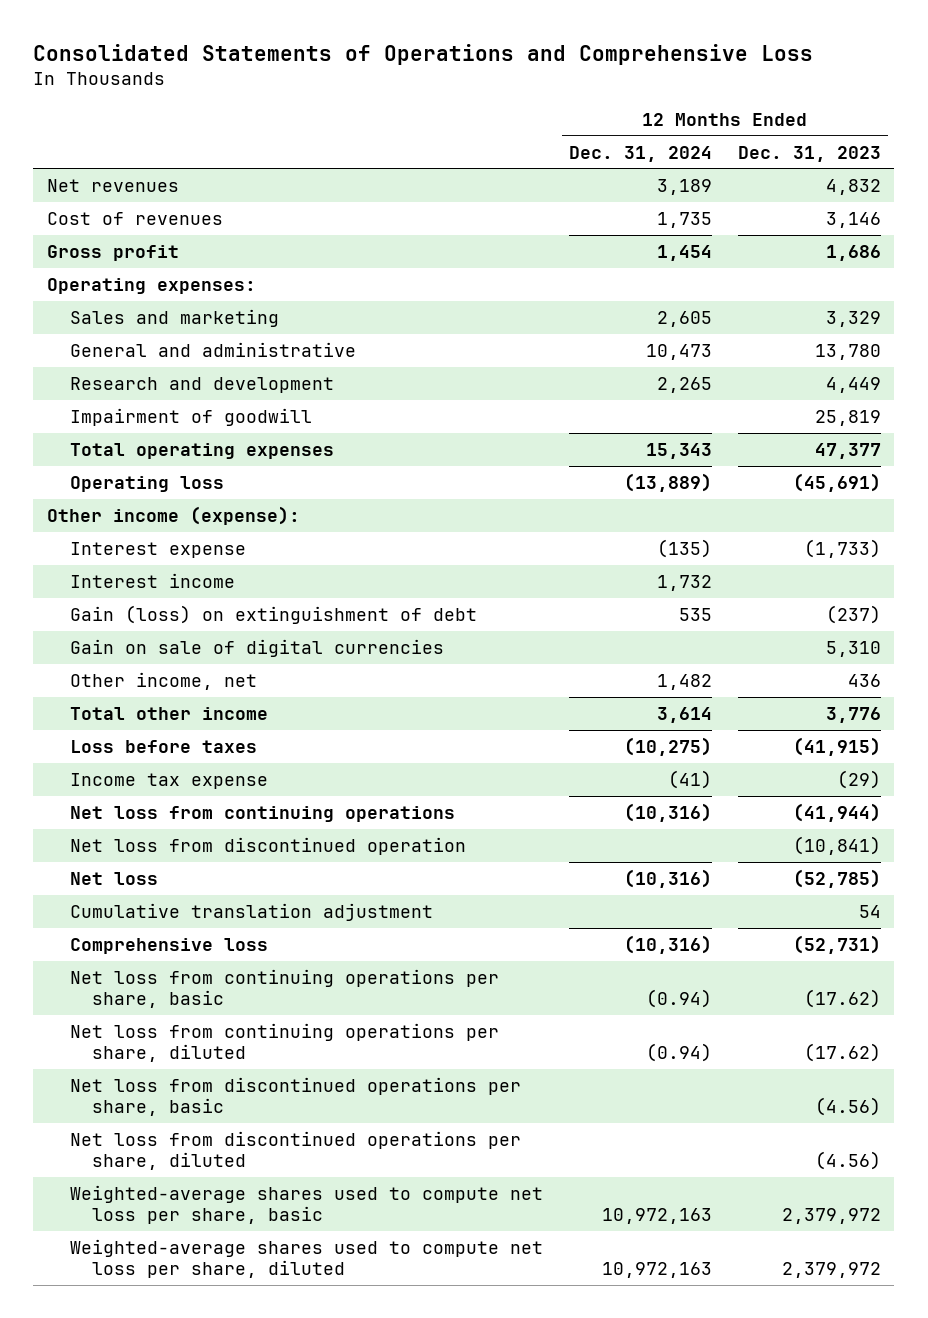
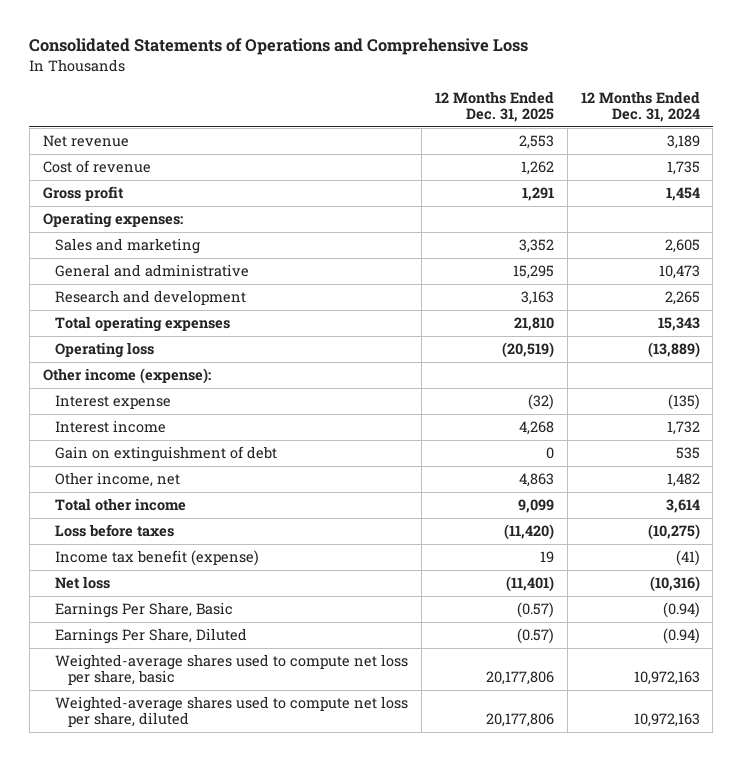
- | 12 Months Ended Dec. 31, 2024 | 12 Months Ended Dec. 31, 2023
+ | 12 Months Ended Dec. 31, 2025 | 12 Months Ended Dec. 31, 2024
- Net revenues | 3,189 | 4,832
- Cost of revenues | 1,735 | 3,146
+ Net revenue | 2,553 | 3,189
+ Cost of revenue | 1,262 | 1,735
- Impairment of goodwill | | 25,819
- Gain (loss) on extinguishment of debt | 535 | (237)
- Gain on sale of digital currencies | | 5,310
+ Gain on extinguishment of debt | 0 | 535
- Income tax expense | (41) | (29)
- Net loss from continuing operations | (10,316) | (41,944)
- Net loss from discontinued operation | | (10,841)
+ Income tax benefit (expense) | 19 | (41)
- Cumulative translation adjustment | | 54
- Comprehensive loss | (10,316) | (52,731)
- Net loss from continuing operations per share, basic | (0.94) | (17.62)
- Net loss from continuing operations per share, diluted | (0.94) | (17.62)
- Net loss from discontinued operations per share, basic | | (4.56)
- Net loss from discontinued operations per share, diluted | | (4.56)
+ Earnings Per Share, Basic | (0.57) | (0.94)
+ Earnings Per Share, Diluted | (0.57) | (0.94)

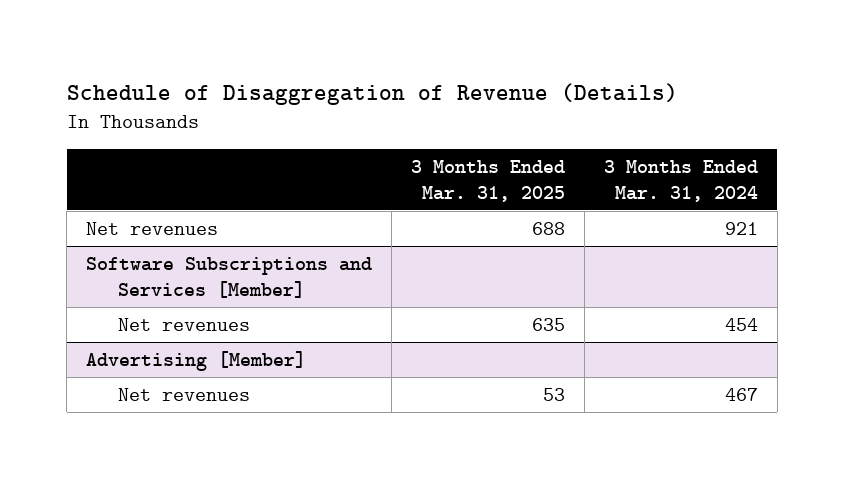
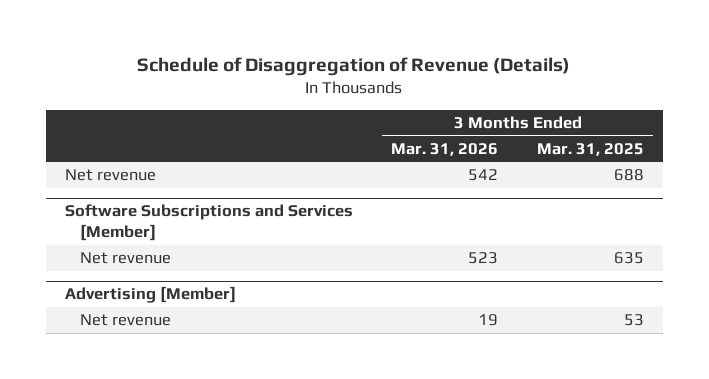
- | 3 Months Ended Mar. 31, 2025 | 3 Months Ended Mar. 31, 2024
+ | 3 Months Ended Mar. 31, 2026 | 3 Months Ended Mar. 31, 2025
- Net revenues | 688 | 921
+ Net revenue | 542 | 688
@ Software Subscriptions and Services [Member]
- Net revenues | 635 | 454
+ Net revenue | 523 | 635
@ Advertising [Member]
- Net revenues | 53 | 467
+ Net revenue | 19 | 53

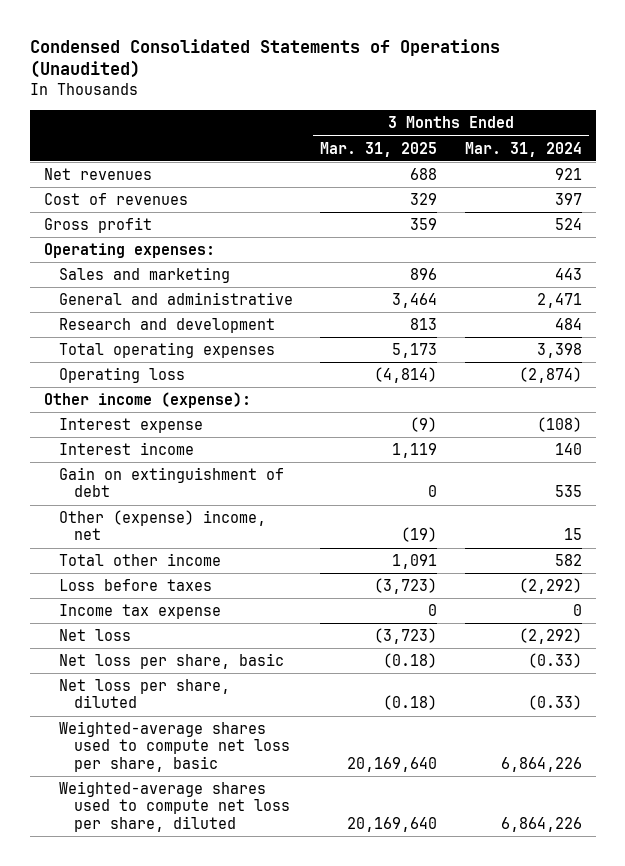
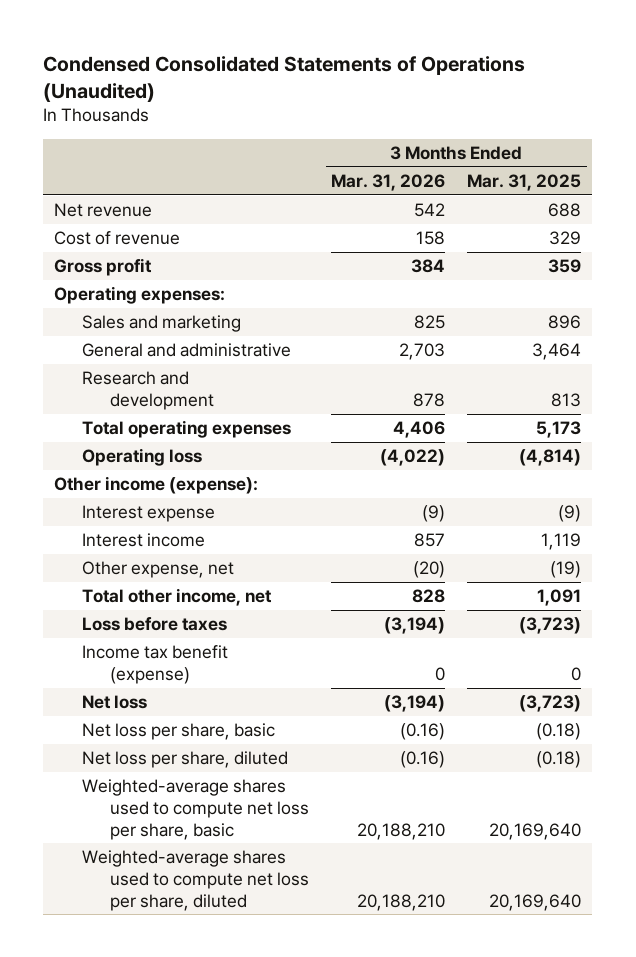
- | 3 Months Ended Mar. 31, 2025 | 3 Months Ended Mar. 31, 2024
+ | 3 Months Ended Mar. 31, 2026 | 3 Months Ended Mar. 31, 2025
- Net revenues | 688 | 921
- Cost of revenues | 329 | 397
+ Net revenue | 542 | 688
+ Cost of revenue | 158 | 329
- Gain on extinguishment of debt | 0 | 535
- Other (expense) income, net | (19) | 15
- Total other income | 1,091 | 582
+ Other expense, net | (20) | (19)
+ Total other income, net | 828 | 1,091
- Income tax expense | 0 | 0
+ Income tax benefit (expense) | 0 | 0

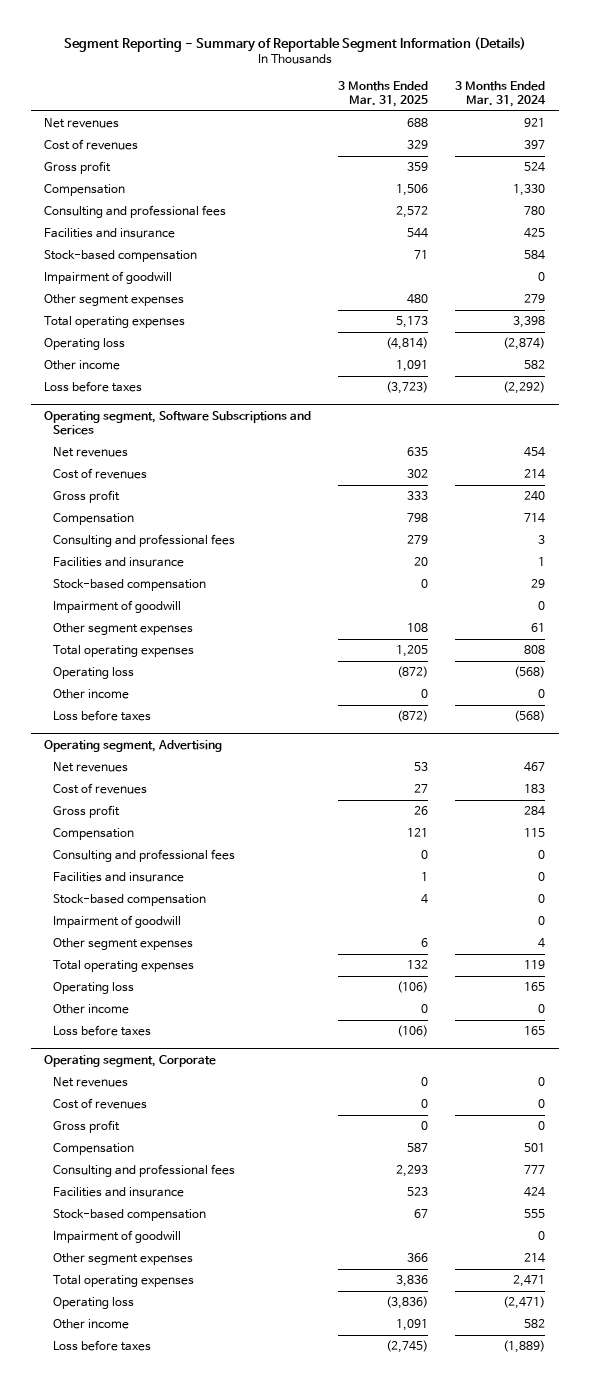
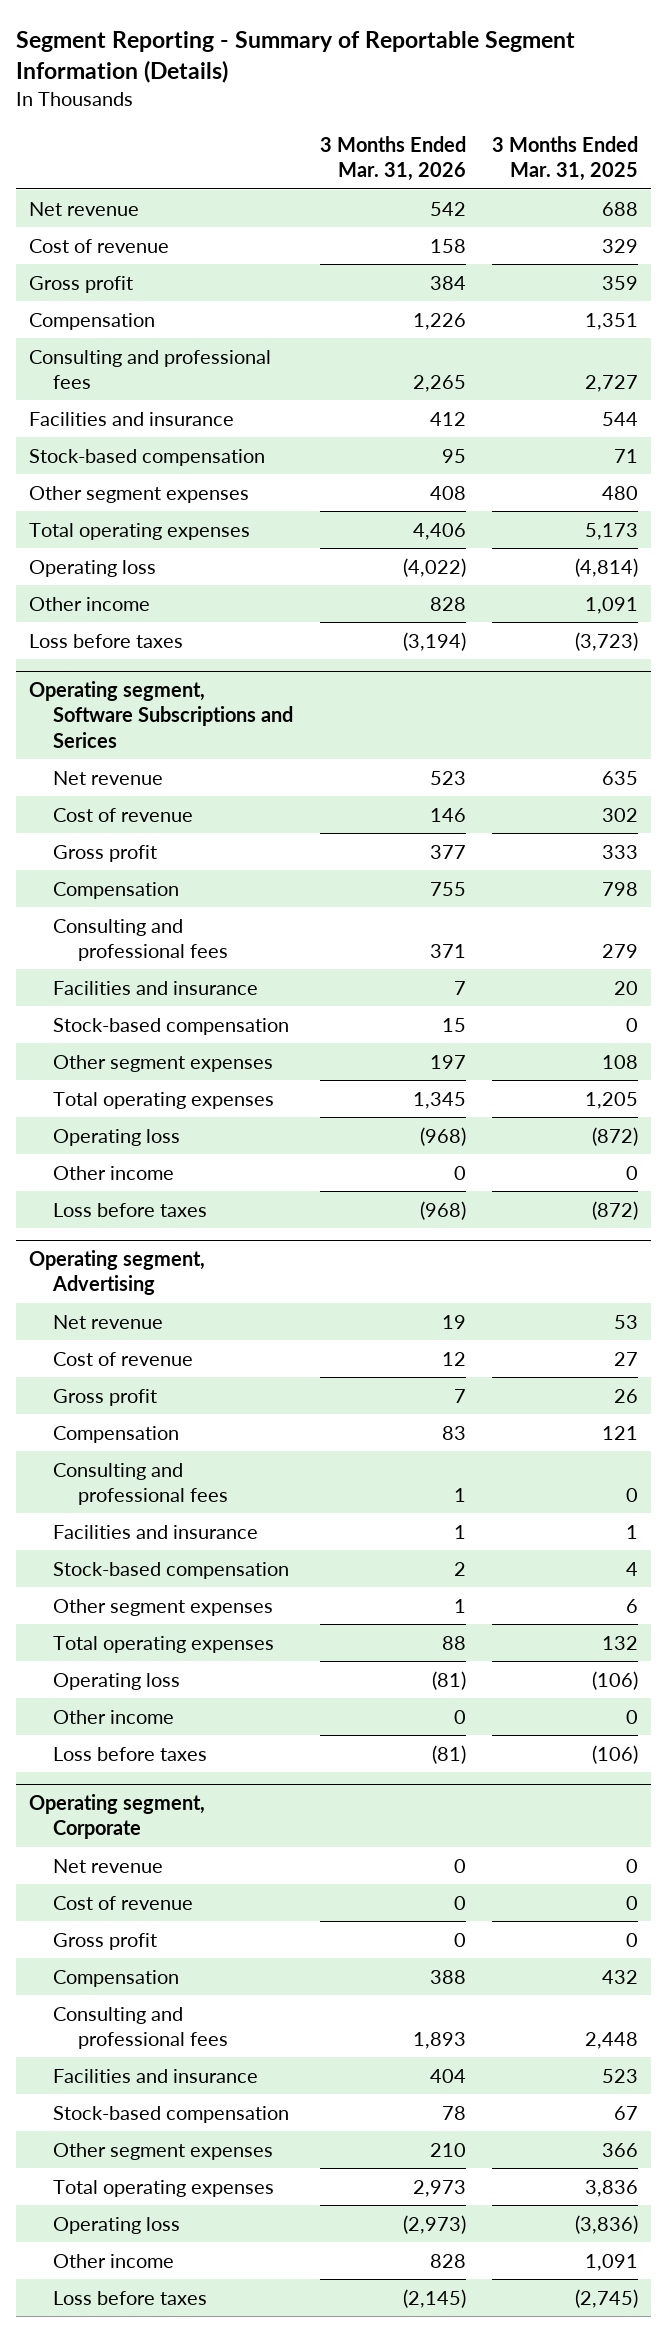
- | 3 Months Ended Mar. 31, 2025 | 3 Months Ended Mar. 31, 2024
+ | 3 Months Ended Mar. 31, 2026 | 3 Months Ended Mar. 31, 2025
- Net revenues | 688 | 921
- Cost of revenues | 329 | 397
+ Net revenue | 542 | 688
+ Cost of revenue | 158 | 329
- Compensation | 1,506 | 1,330
- Consulting and professional fees | 2,572 | 780
+ Compensation | 1,226 | 1,351
+ Consulting and professional fees | 2,265 | 2,727
- Impairment of goodwill | | 0
@ Operating segment, Software Subscriptions and Serices
- Net revenues | 635 | 454
- Cost of revenues | 302 | 214
+ Net revenue | 523 | 635
+ Cost of revenue | 146 | 302
- Impairment of goodwill | | 0
@ Operating segment, Advertising
- Net revenues | 53 | 467
- Cost of revenues | 27 | 183
+ Net revenue | 19 | 53
+ Cost of revenue | 12 | 27
- Impairment of goodwill | | 0
@ Operating segment, Corporate
- Net revenues | 0 | 0
- Cost of revenues | 0 | 0
+ Net revenue | 0 | 0
+ Cost of revenue | 0 | 0
- Compensation | 587 | 501
- Consulting and professional fees | 2,293 | 777
+ Compensation | 388 | 432
+ Consulting and professional fees | 1,893 | 2,448
- Impairment of goodwill | | 0

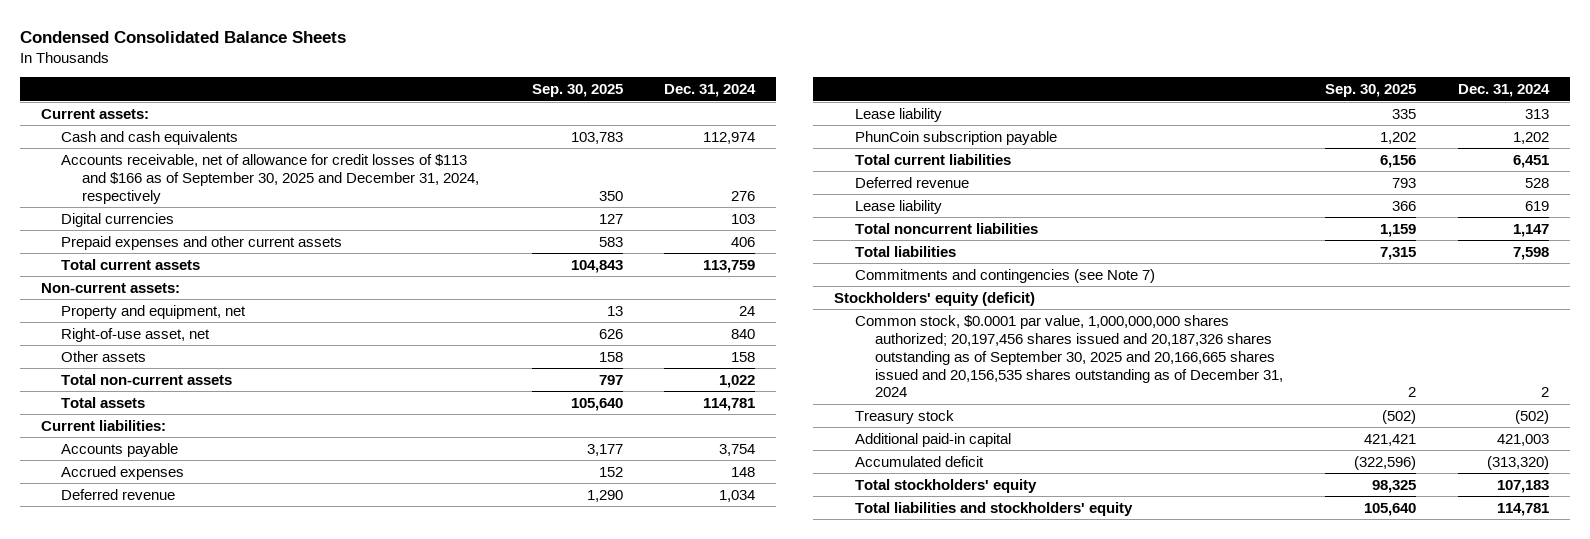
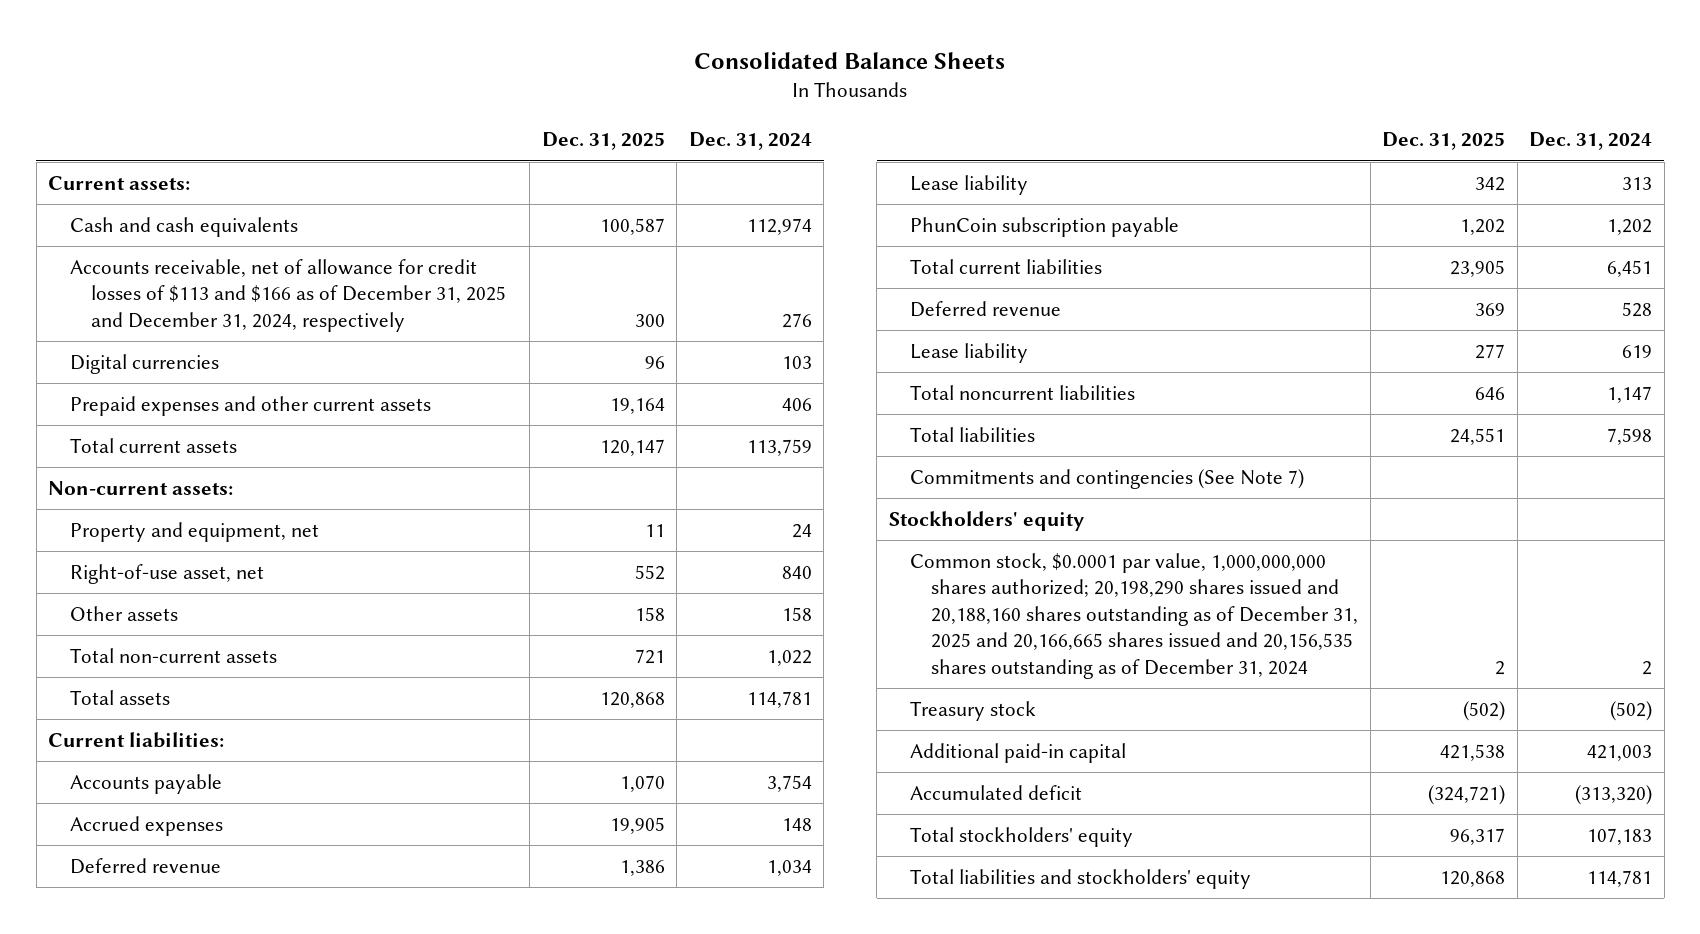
- Condensed Consolidated Balance Sheets
+ Consolidated Balance Sheets
- | Sep. 30, 2025 | Dec. 31, 2024
+ | Dec. 31, 2025 | Dec. 31, 2024
- Accounts receivable, net of allowance for credit losses of $113 and $166 as of September 30, 2025 and December 31, 2024, respectively | 350 | 276
+ Accounts receivable, net of allowance for credit losses of $113 and $166 as of December 31, 2025 and December 31, 2024, respectively | 300 | 276
- Commitments and contingencies (see Note 7)
- Stockholders' equity (deficit)
- Common stock, $0.0001 par value, 1,000,000,000 shares authorized; 20,197,456 shares issued and 20,187,326 shares outstanding as of September 30, 2025 and 20,166,665 shares issued and 20,156,535 shares outstanding as of December 31, 2024 | 2 | 2
+ Commitments and contingencies (See Note 7)
+ Stockholders' equity
+ Common stock, $0.0001 par value, 1,000,000,000 shares authorized; 20,198,290 shares issued and 20,188,160 shares outstanding as of December 31, 2025 and 20,166,665 shares issued and 20,156,535 shares outstanding as of December 31, 2024 | 2 | 2

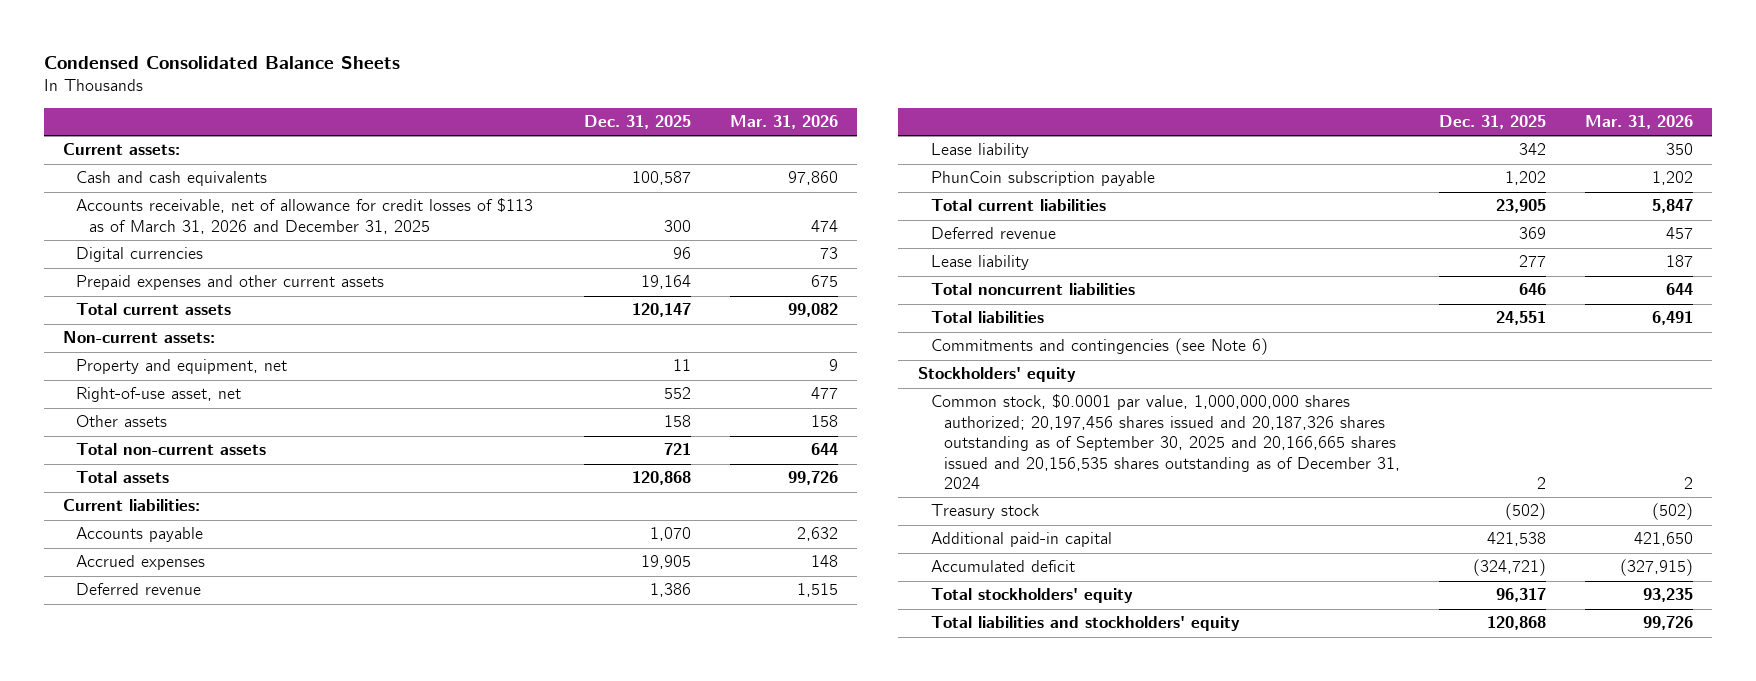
- Consolidated Balance Sheets
+ Condensed Consolidated Balance Sheets
- | Dec. 31, 2025 | Dec. 31, 2024
+ | Dec. 31, 2025 | Mar. 31, 2026
- Accounts receivable, net of allowance for credit losses of $113 and $166 as of December 31, 2025 and December 31, 2024, respectively | 300 | 276
+ Accounts receivable, net of allowance for credit losses of $113 as of March 31, 2026 and December 31, 2025 | 300 | 474
- Commitments and contingencies (See Note 7)
+ Commitments and contingencies (see Note 6)
- Common stock, $0.0001 par value, 1,000,000,000 shares authorized; 20,198,290 shares issued and 20,188,160 shares outstanding as of December 31, 2025 and 20,166,665 shares issued and 20,156,535 shares outstanding as of December 31, 2024 | 2 | 2
+ Common stock, $0.0001 par value, 1,000,000,000 shares authorized; 20,197,456 shares issued and 20,187,326 shares outstanding as of September 30, 2025 and 20,166,665 shares issued and 20,156,535 shares outstanding as of December 31, 2024 | 2 | 2

